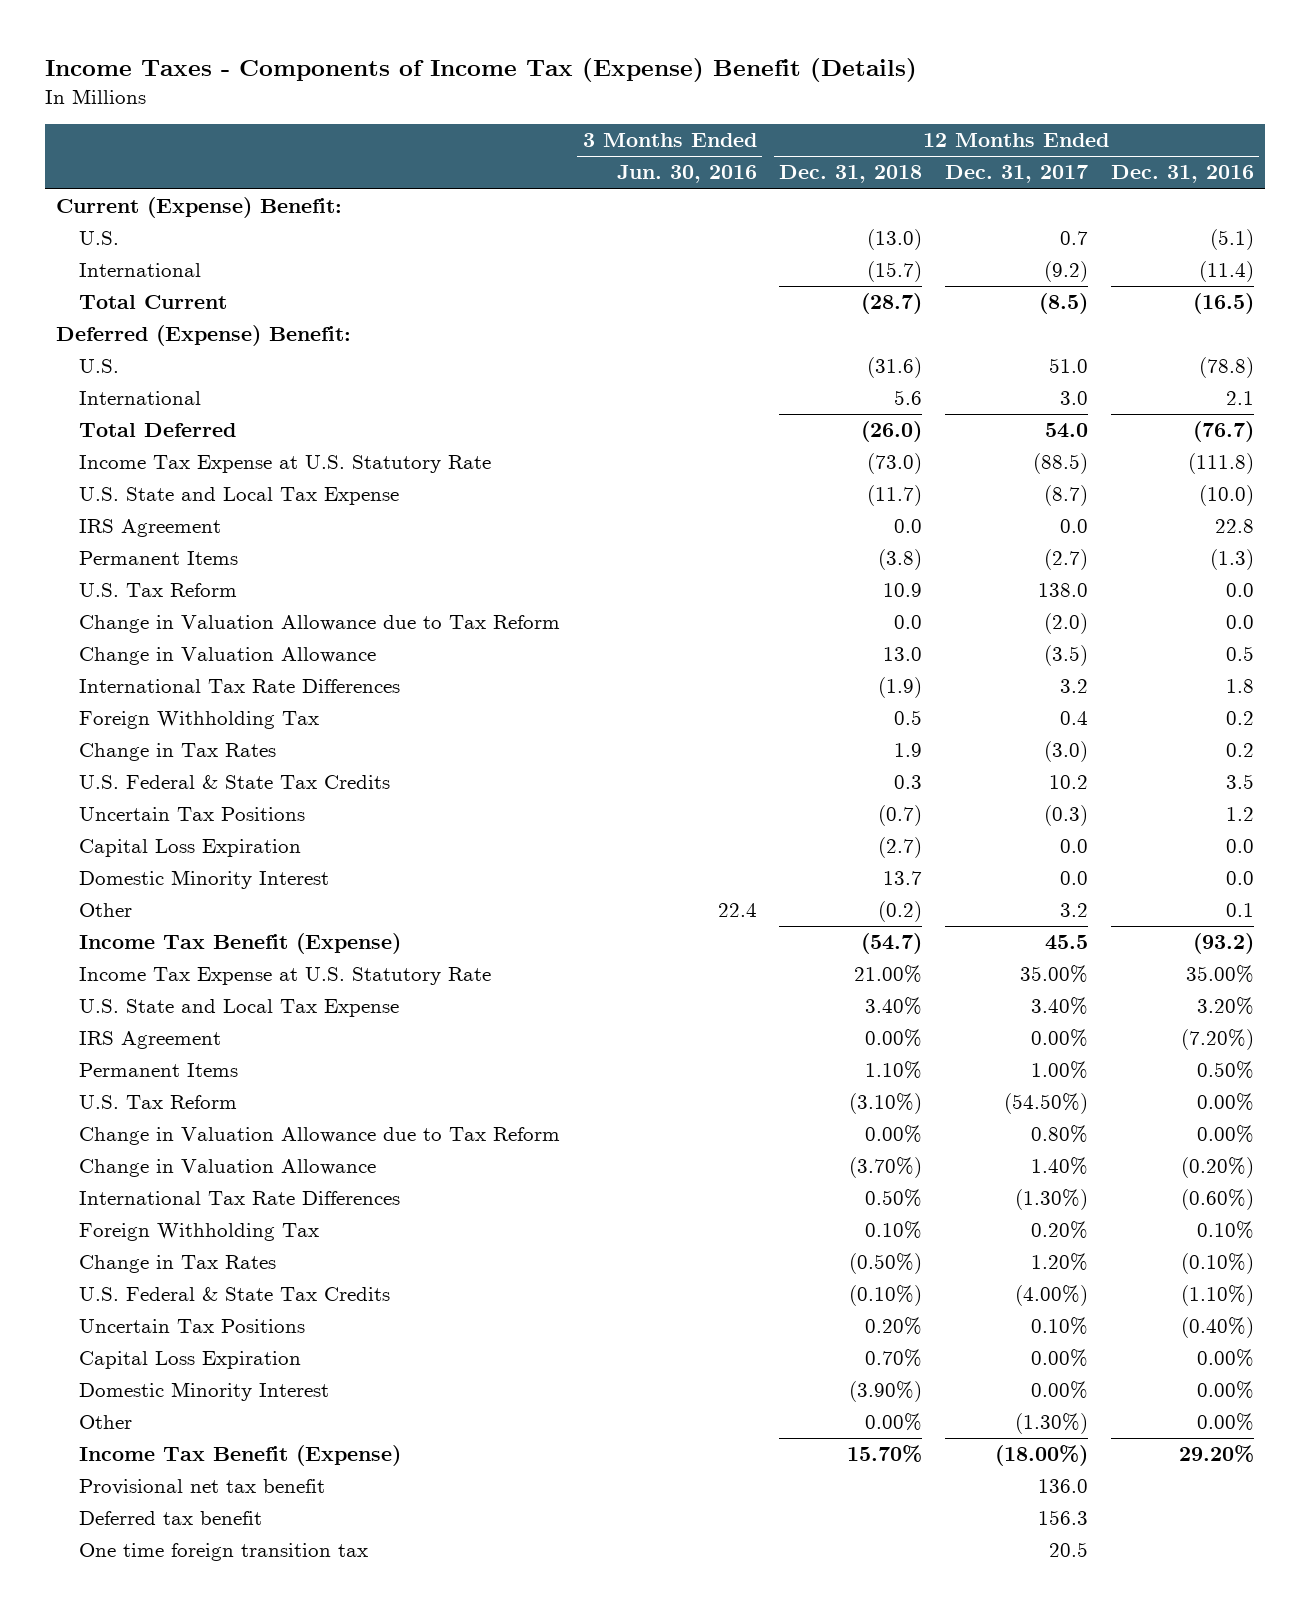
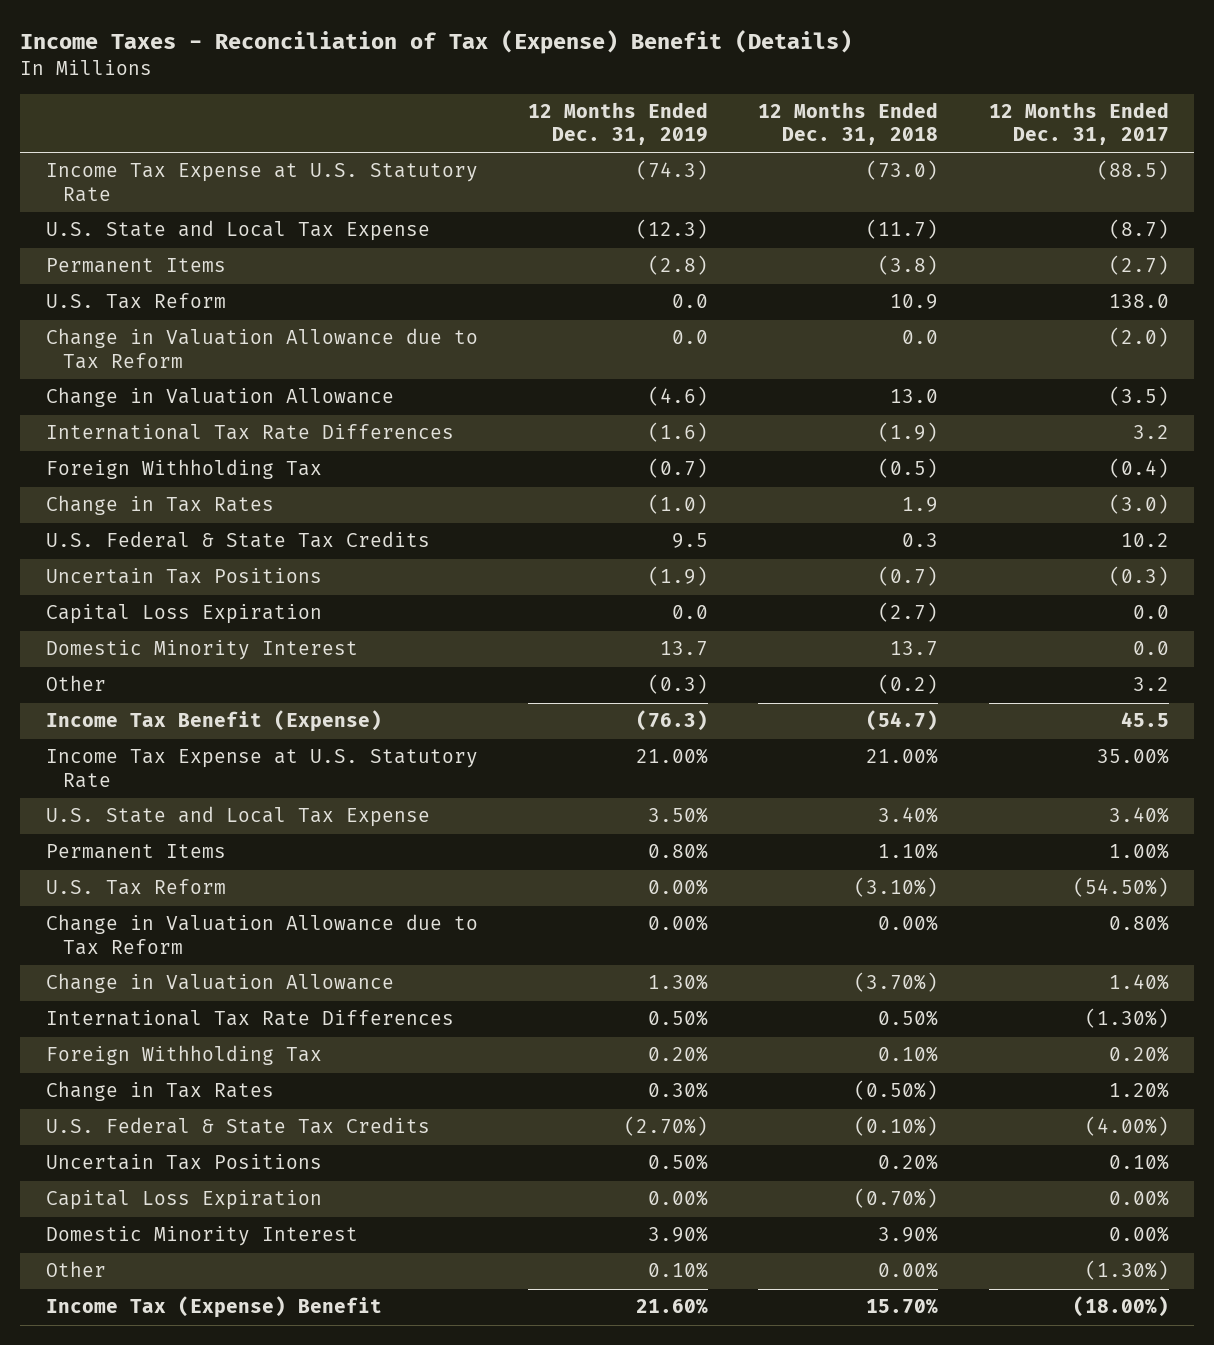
- Income Taxes - Components of Income Tax (Expense) Benefit (Details)
+ Income Taxes - Reconciliation of Tax (Expense) Benefit (Details)
- | 3 Months Ended Jun. 30, 2016 | 12 Months Ended Dec. 31, 2018 | 12 Months Ended Dec. 31, 2017 | 12 Months Ended Dec. 31, 2016
+ | 12 Months Ended Dec. 31, 2019 | 12 Months Ended Dec. 31, 2018 | 12 Months Ended Dec. 31, 2017
- Current (Expense) Benefit:
- U.S. | | (13.0) | 0.7 | (5.1)
- International | | (15.7) | (9.2) | (11.4)
- Total Current | | (28.7) | (8.5) | (16.5)
- Deferred (Expense) Benefit:
- U.S. | | (31.6) | 51.0 | (78.8)
- International | | 5.6 | 3.0 | 2.1
- Total Deferred | | (26.0) | 54.0 | (76.7)
- IRS Agreement | | 0.0 | 0.0 | 22.8
- Foreign Withholding Tax | | 0.5 | 0.4 | 0.2
+ Foreign Withholding Tax | (0.7) | (0.5) | (0.4)
- IRS Agreement | | 0.00% | 0.00% | (7.20%)
- Capital Loss Expiration | | 0.70% | 0.00% | 0.00%
- Domestic Minority Interest | | (3.90%) | 0.00% | 0.00%
+ Capital Loss Expiration | 0.00% | (0.70%) | 0.00%
+ Domestic Minority Interest | 3.90% | 3.90% | 0.00%
- Income Tax Benefit (Expense) | | 15.70% | (18.00%) | 29.20%
- Provisional net tax benefit | | | 136.0 |
- Deferred tax benefit | | | 156.3 |
- One time foreign transition tax | | | 20.5 |
+ Income Tax (Expense) Benefit | 21.60% | 15.70% | (18.00%)

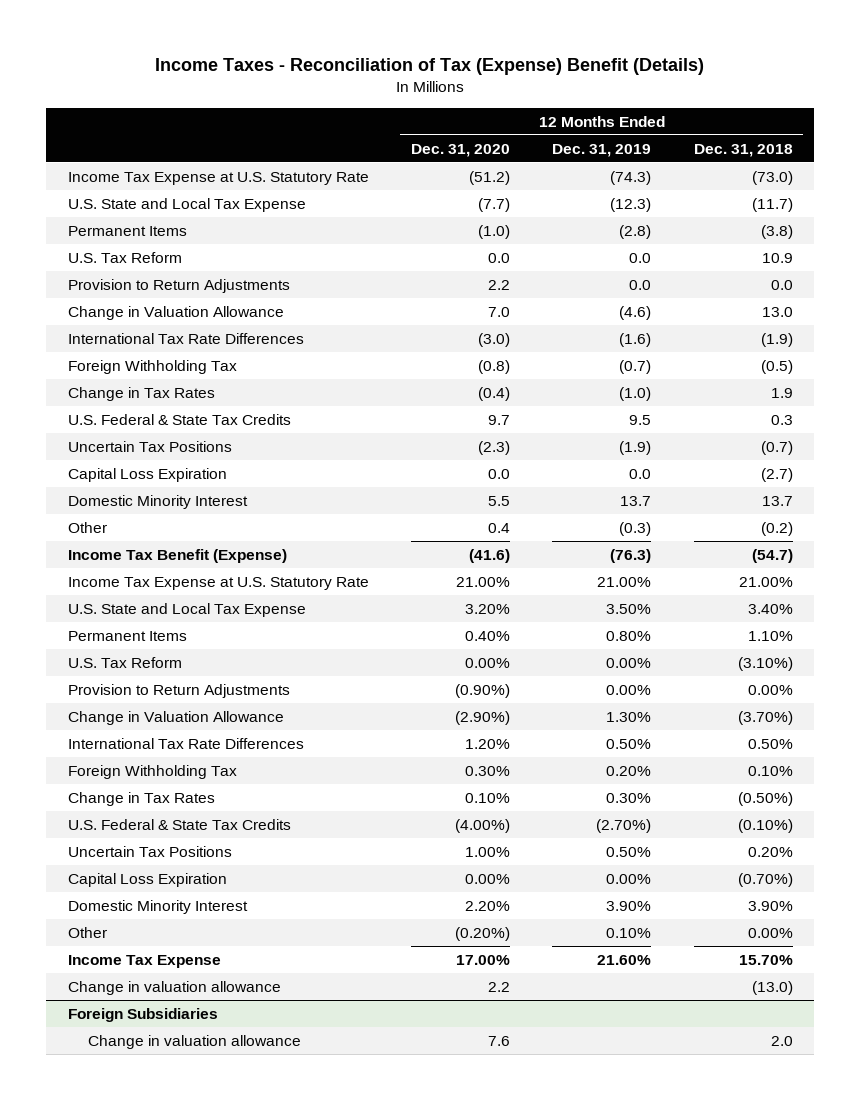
- | 12 Months Ended Dec. 31, 2019 | 12 Months Ended Dec. 31, 2018 | 12 Months Ended Dec. 31, 2017
+ | 12 Months Ended Dec. 31, 2020 | 12 Months Ended Dec. 31, 2019 | 12 Months Ended Dec. 31, 2018
- Change in Valuation Allowance due to Tax Reform | 0.0 | 0.0 | (2.0)
+ Provision to Return Adjustments | 2.2 | 0.0 | 0.0
- Change in Valuation Allowance due to Tax Reform | 0.00% | 0.00% | 0.80%
+ Provision to Return Adjustments | (0.90%) | 0.00% | 0.00%
- Income Tax (Expense) Benefit | 21.60% | 15.70% | (18.00%)
+ Income Tax Expense | 17.00% | 21.60% | 15.70%
+ Change in valuation allowance | 2.2 | | (13.0)
+ Foreign Subsidiaries
+ Change in valuation allowance | 7.6 | | 2.0

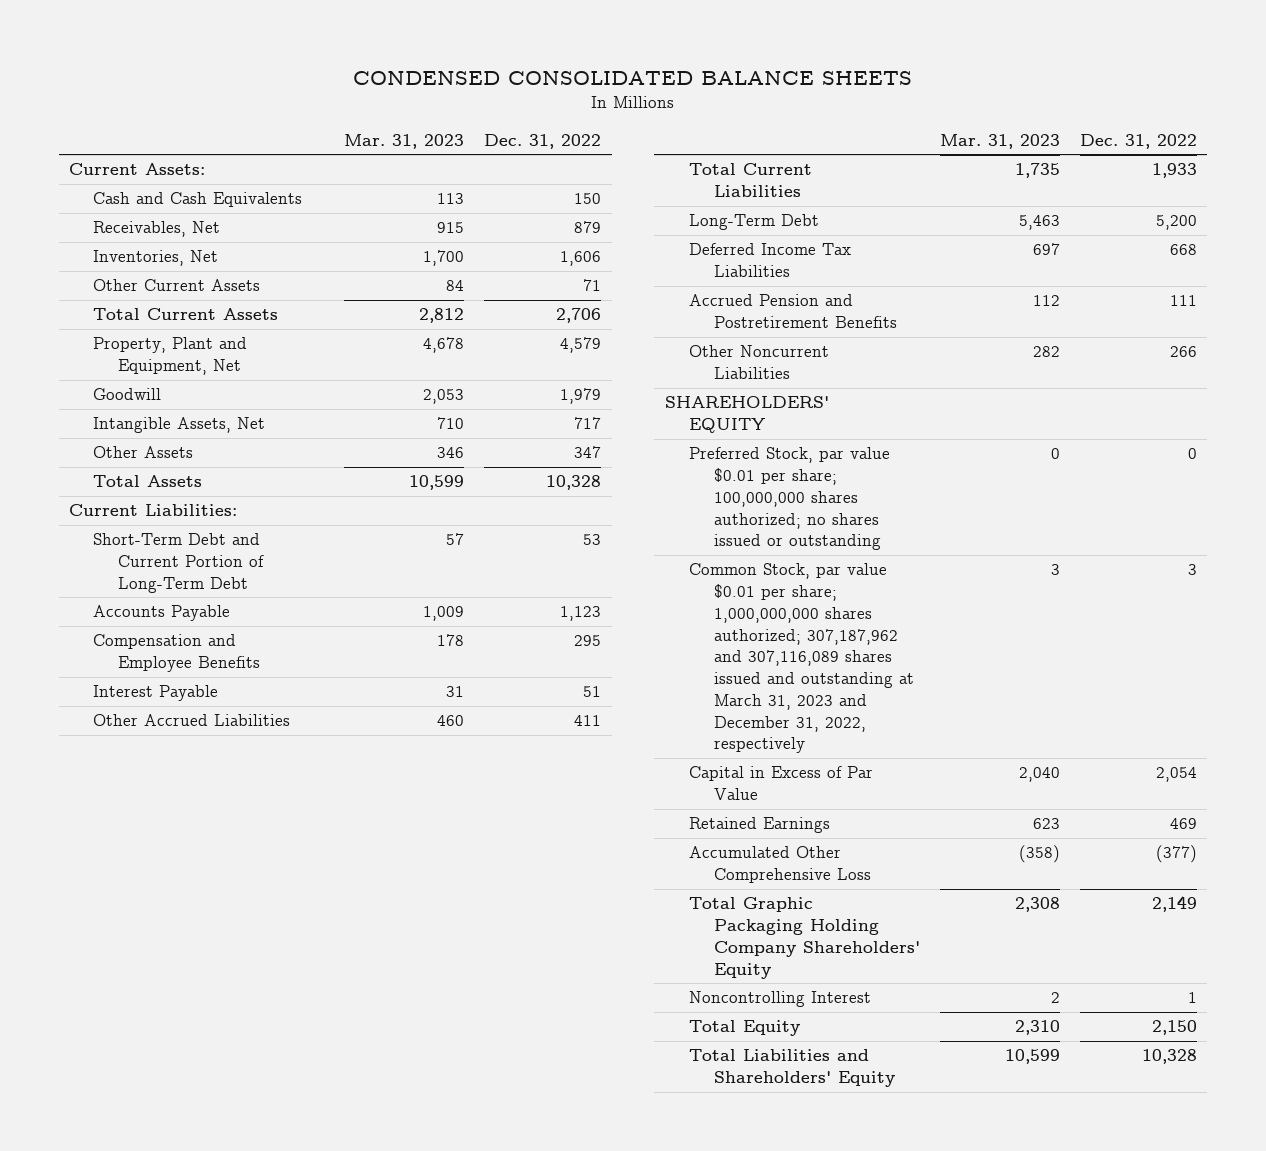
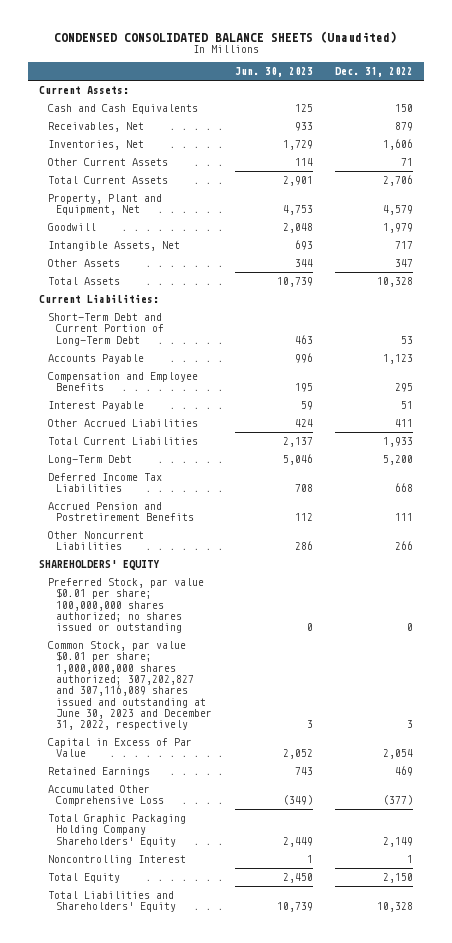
- CONDENSED CONSOLIDATED BALANCE SHEETS
+ CONDENSED CONSOLIDATED BALANCE SHEETS (Unaudited)
- | Mar. 31, 2023 | Dec. 31, 2022
+ | Jun. 30, 2023 | Dec. 31, 2022
- Common Stock, par value $0.01 per share; 1,000,000,000 shares authorized; 307,187,962 and 307,116,089 shares issued and outstanding at March 31, 2023 and December 31, 2022, respectively | 3 | 3
+ Common Stock, par value $0.01 per share; 1,000,000,000 shares authorized; 307,202,827 and 307,116,089 shares issued and outstanding at June 30, 2023 and December 31, 2022, respectively | 3 | 3

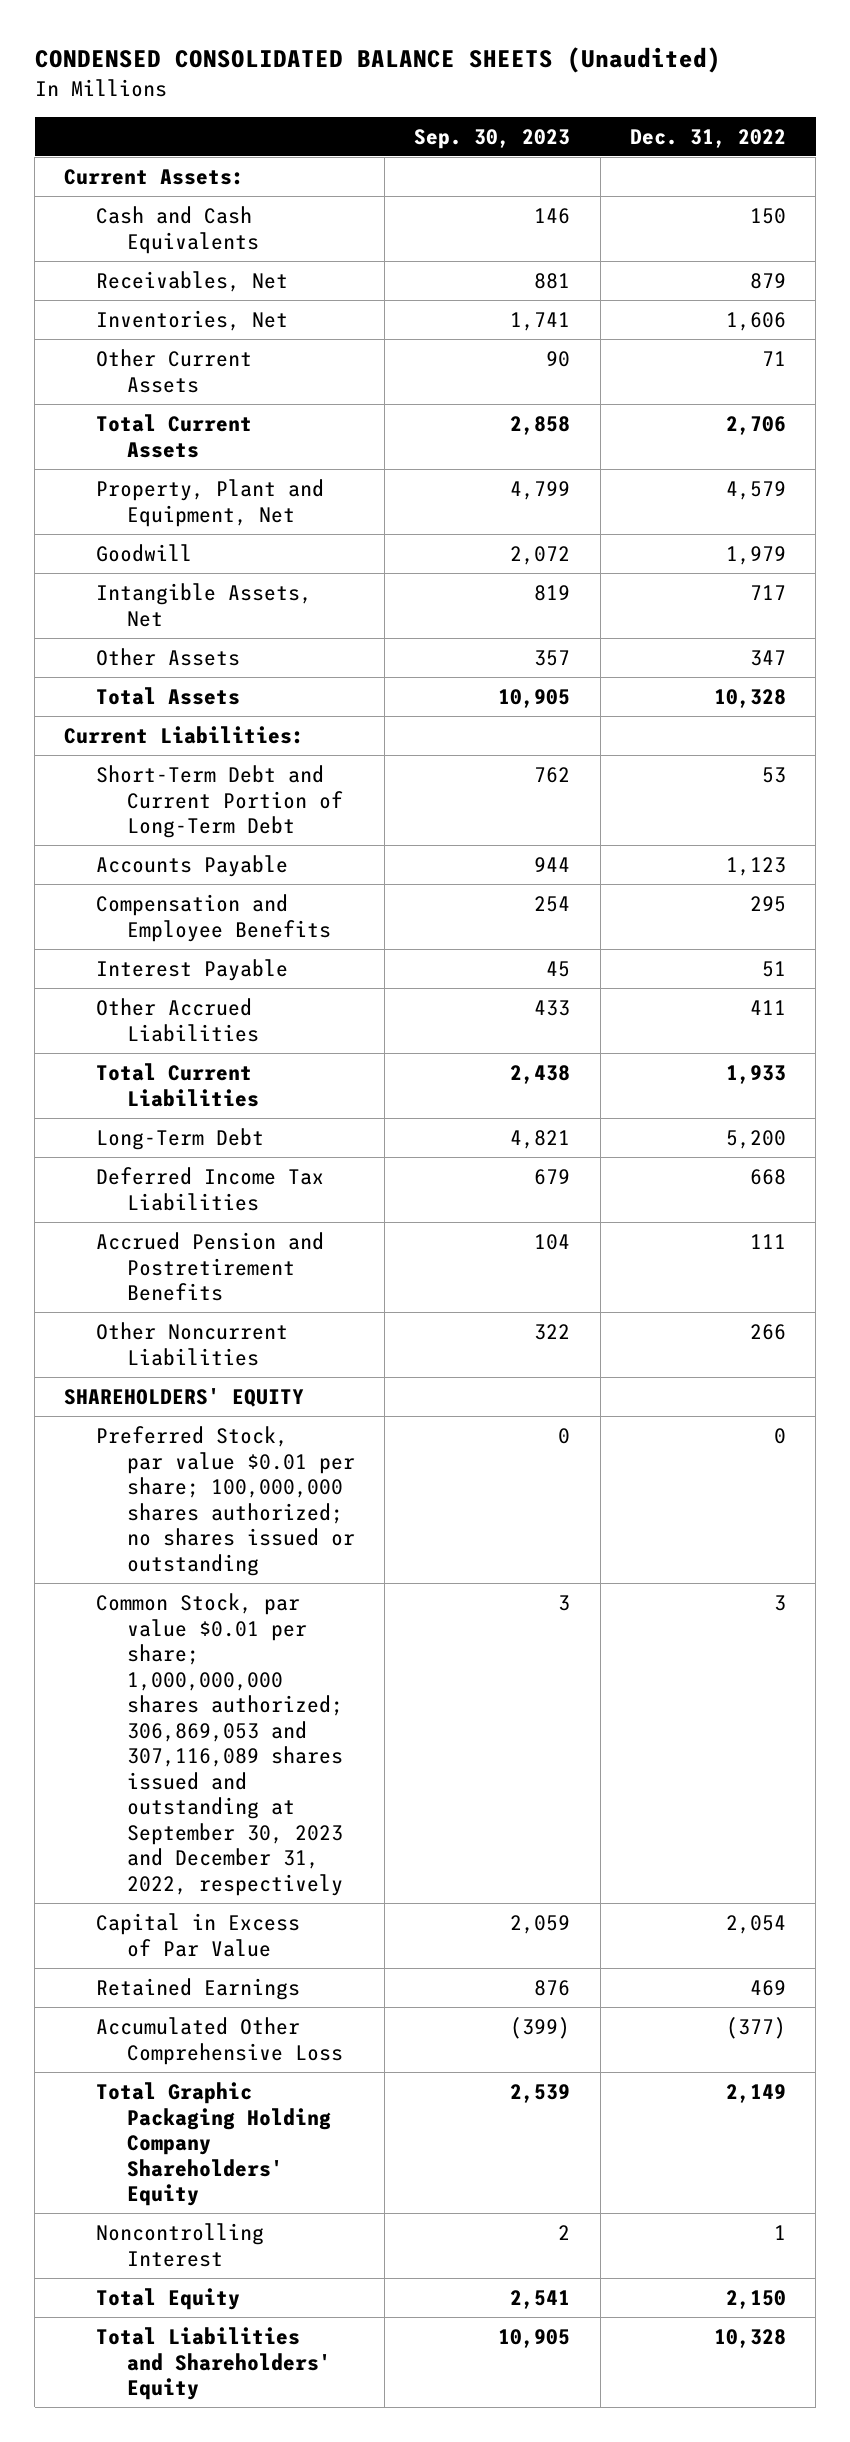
- | Jun. 30, 2023 | Dec. 31, 2022
+ | Sep. 30, 2023 | Dec. 31, 2022
- Common Stock, par value $0.01 per share; 1,000,000,000 shares authorized; 307,202,827 and 307,116,089 shares issued and outstanding at June 30, 2023 and December 31, 2022, respectively | 3 | 3
+ Common Stock, par value $0.01 per share; 1,000,000,000 shares authorized; 306,869,053 and 307,116,089 shares issued and outstanding at September 30, 2023 and December 31, 2022, respectively | 3 | 3

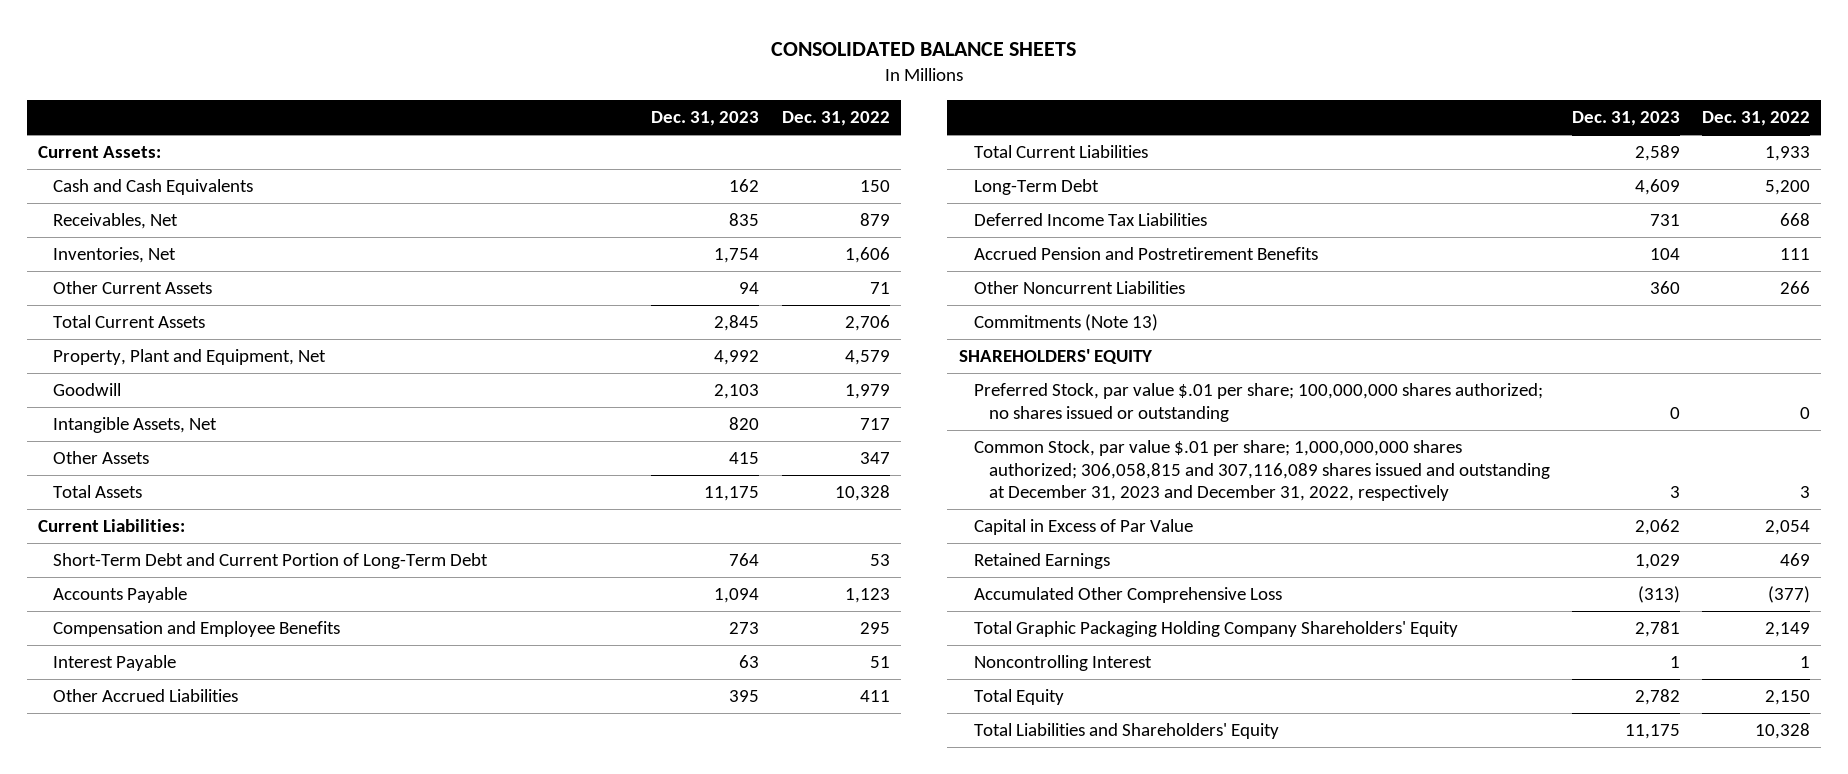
- CONDENSED CONSOLIDATED BALANCE SHEETS (Unaudited)
+ CONSOLIDATED BALANCE SHEETS
- | Sep. 30, 2023 | Dec. 31, 2022
+ | Dec. 31, 2023 | Dec. 31, 2022
+ Commitments (Note 13)
- Preferred Stock, par value $0.01 per share; 100,000,000 shares authorized; no shares issued or outstanding | 0 | 0
- Common Stock, par value $0.01 per share; 1,000,000,000 shares authorized; 306,869,053 and 307,116,089 shares issued and outstanding at September 30, 2023 and December 31, 2022, respectively | 3 | 3
+ Preferred Stock, par value $.01 per share; 100,000,000 shares authorized; no shares issued or outstanding | 0 | 0
+ Common Stock, par value $.01 per share; 1,000,000,000 shares authorized; 306,058,815 and 307,116,089 shares issued and outstanding at December 31, 2023 and December 31, 2022, respectively | 3 | 3

